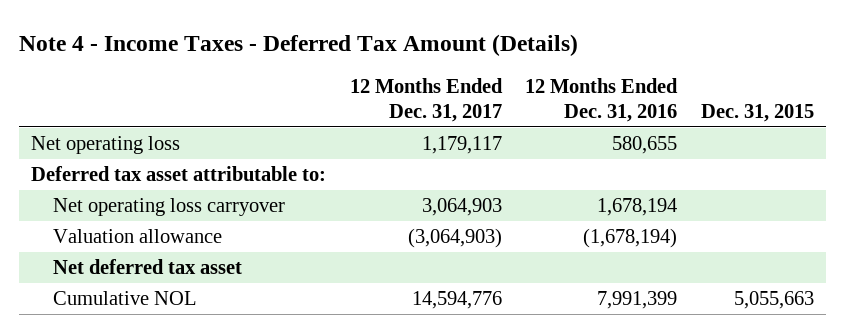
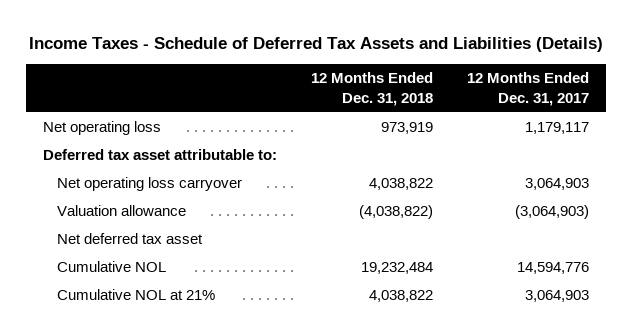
- Note 4 - Income Taxes - Deferred Tax Amount (Details)
+ Income Taxes - Schedule of Deferred Tax Assets and Liabilities (Details)
- | 12 Months Ended Dec. 31, 2017 | 12 Months Ended Dec. 31, 2016 | Dec. 31, 2015
+ | 12 Months Ended Dec. 31, 2018 | 12 Months Ended Dec. 31, 2017
+ Cumulative NOL at 21% | 4,038,822 | 3,064,903

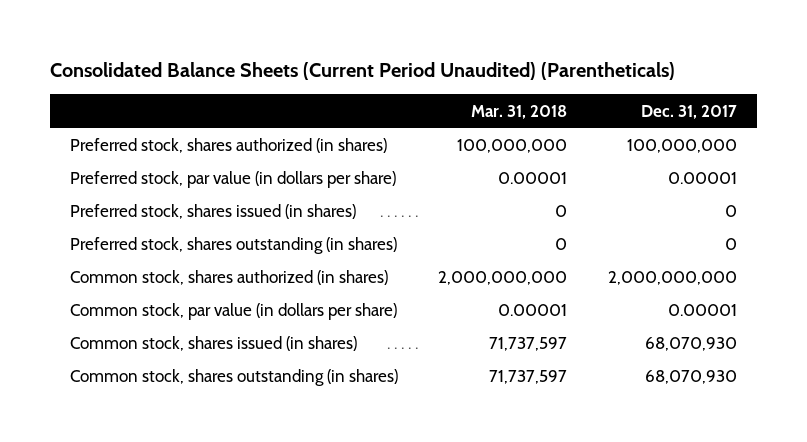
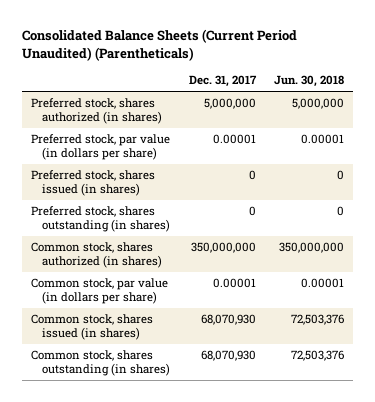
- | Mar. 31, 2018 | Dec. 31, 2017
+ | Dec. 31, 2017 | Jun. 30, 2018
- Preferred stock, shares authorized (in shares) | 100,000,000 | 100,000,000
+ Preferred stock, shares authorized (in shares) | 5,000,000 | 5,000,000
- Common stock, shares authorized (in shares) | 2,000,000,000 | 2,000,000,000
+ Common stock, shares authorized (in shares) | 350,000,000 | 350,000,000

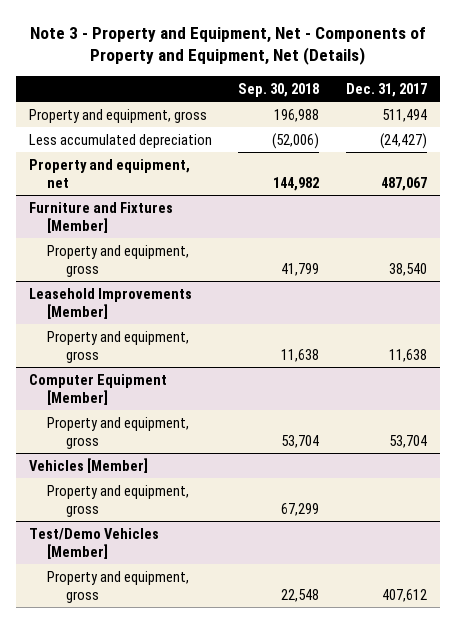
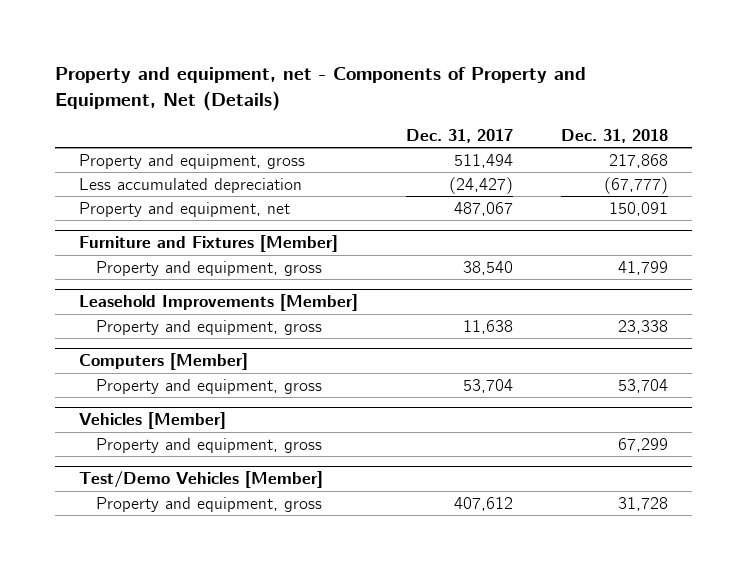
- Note 3 - Property and Equipment, Net - Components of Property and Equipment, Net (Details)
+ Property and equipment, net - Components of Property and Equipment, Net (Details)
- | Sep. 30, 2018 | Dec. 31, 2017
+ | Dec. 31, 2017 | Dec. 31, 2018
- Computer Equipment [Member]
+ Computers [Member]

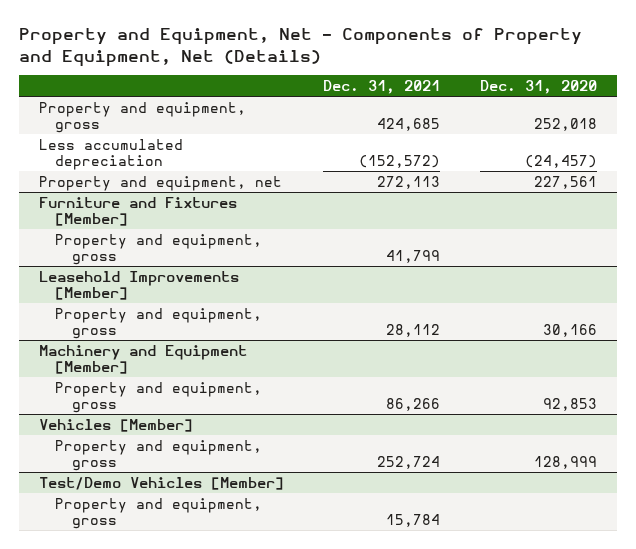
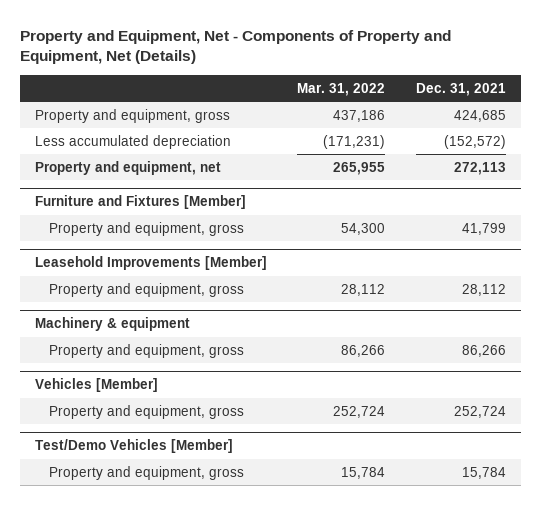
- | Dec. 31, 2021 | Dec. 31, 2020
+ | Mar. 31, 2022 | Dec. 31, 2021
- Machinery and Equipment [Member]
+ Machinery & equipment

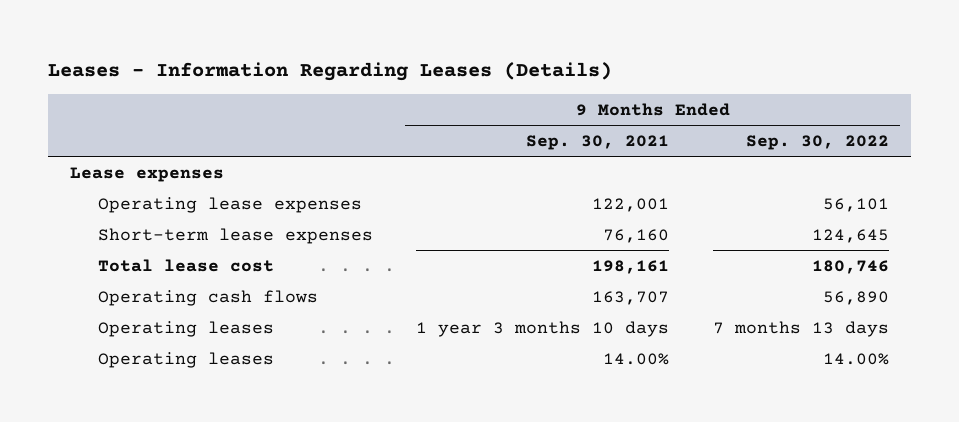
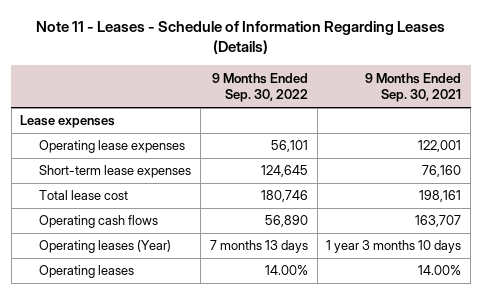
- Leases - Information Regarding Leases (Details)
+ Note 11 - Leases - Schedule of Information Regarding Leases (Details)
- | 9 Months Ended Sep. 30, 2021 | 9 Months Ended Sep. 30, 2022
+ | 9 Months Ended Sep. 30, 2022 | 9 Months Ended Sep. 30, 2021
- Operating leases | 1 year 3 months 10 days | 7 months 13 days
+ Operating leases (Year) | 7 months 13 days | 1 year 3 months 10 days

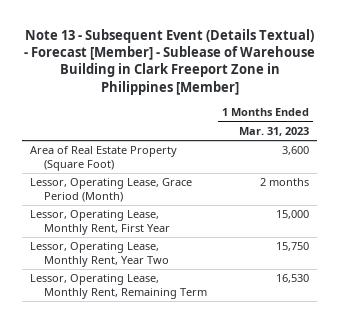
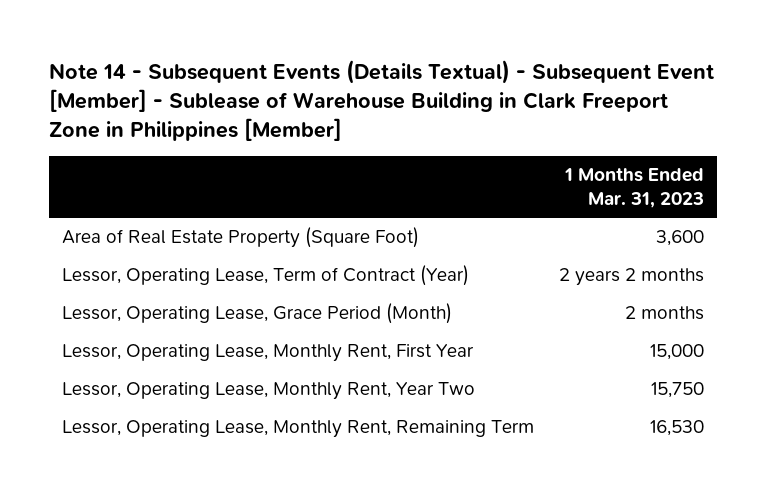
- Note 13 - Subsequent Event (Details Textual) - Forecast [Member] - Sublease of Warehouse Building in Clark Freeport Zone in Philippines [Member]
+ Note 14 - Subsequent Events (Details Textual) - Subsequent Event [Member] - Sublease of Warehouse Building in Clark Freeport Zone in Philippines [Member]
+ Lessor, Operating Lease, Term of Contract (Year) | 2 years 2 months

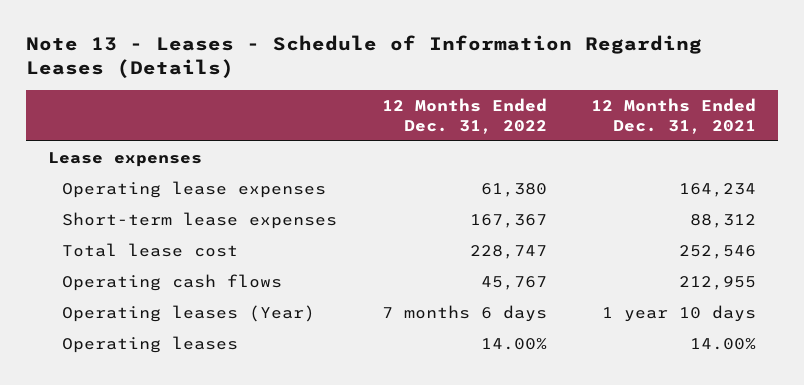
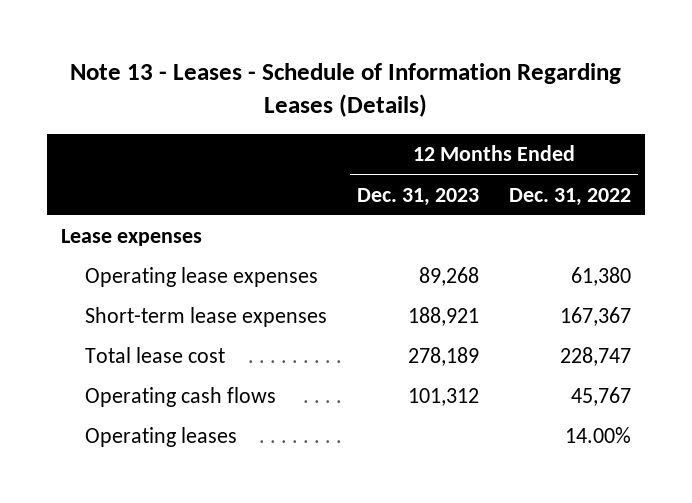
- | 12 Months Ended Dec. 31, 2022 | 12 Months Ended Dec. 31, 2021
+ | 12 Months Ended Dec. 31, 2023 | 12 Months Ended Dec. 31, 2022
- Operating leases (Year) | 7 months 6 days | 1 year 10 days

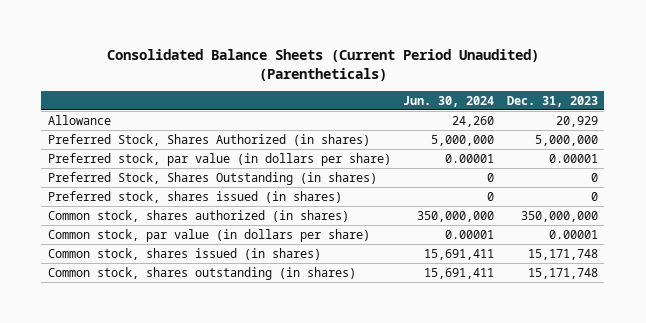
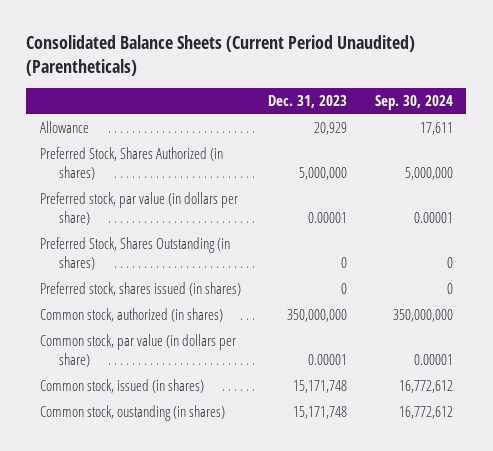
- | Jun. 30, 2024 | Dec. 31, 2023
+ | Dec. 31, 2023 | Sep. 30, 2024
- Common stock, shares authorized (in shares) | 350,000,000 | 350,000,000
+ Common stock, authorized (in shares) | 350,000,000 | 350,000,000
- Common stock, shares issued (in shares) | 15,691,411 | 15,171,748
- Common stock, shares outstanding (in shares) | 15,691,411 | 15,171,748
+ Common stock, issued (in shares) | 15,171,748 | 16,772,612
+ Common stock, oustanding (in shares) | 15,171,748 | 16,772,612

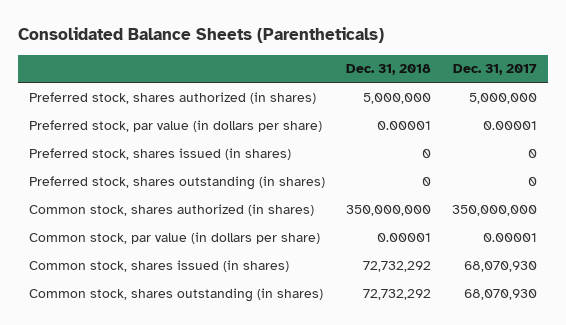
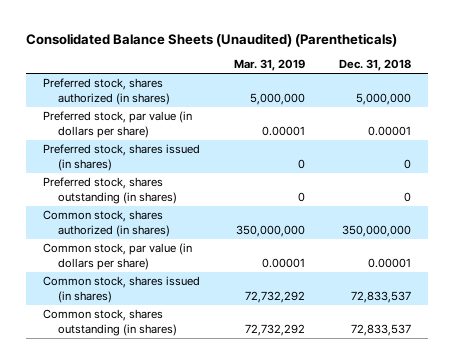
- Consolidated Balance Sheets (Parentheticals)
+ Consolidated Balance Sheets (Unaudited) (Parentheticals)
- | Dec. 31, 2018 | Dec. 31, 2017
+ | Mar. 31, 2019 | Dec. 31, 2018
- Common stock, shares issued (in shares) | 72,732,292 | 68,070,930
- Common stock, shares outstanding (in shares) | 72,732,292 | 68,070,930
+ Common stock, shares issued (in shares) | 72,732,292 | 72,833,537
+ Common stock, shares outstanding (in shares) | 72,732,292 | 72,833,537

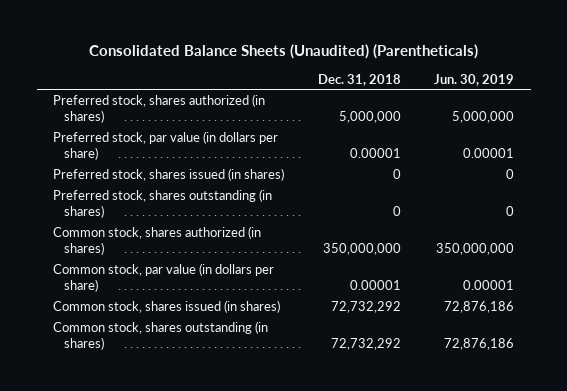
- | Mar. 31, 2019 | Dec. 31, 2018
+ | Dec. 31, 2018 | Jun. 30, 2019
- Common stock, shares issued (in shares) | 72,732,292 | 72,833,537
- Common stock, shares outstanding (in shares) | 72,732,292 | 72,833,537
+ Common stock, shares issued (in shares) | 72,732,292 | 72,876,186
+ Common stock, shares outstanding (in shares) | 72,732,292 | 72,876,186

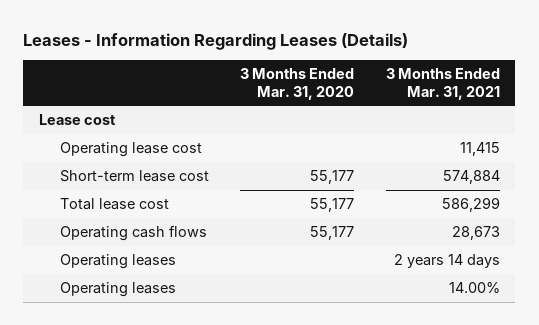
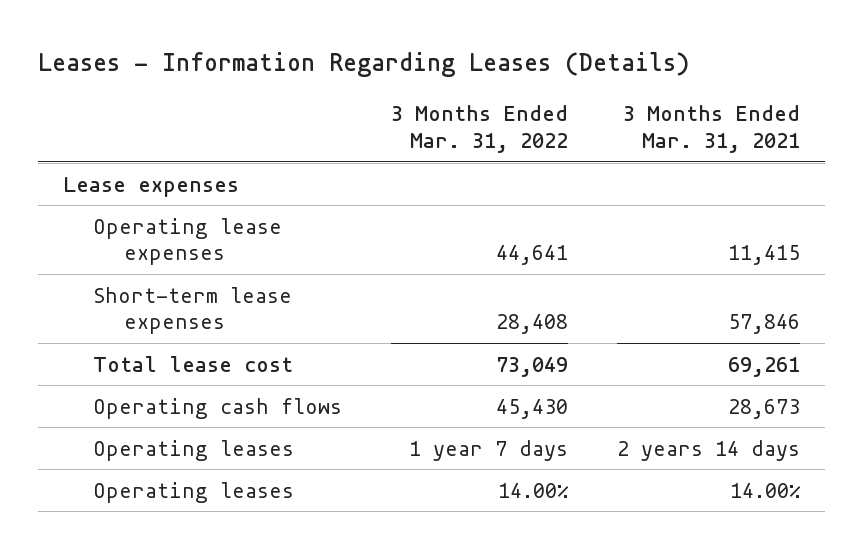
- | 3 Months Ended Mar. 31, 2020 | 3 Months Ended Mar. 31, 2021
+ | 3 Months Ended Mar. 31, 2022 | 3 Months Ended Mar. 31, 2021
- Lease cost
- Operating lease cost | | 11,415
- Short-term lease cost | 55,177 | 574,884
- Total lease cost | 55,177 | 586,299
+ Lease expenses
+ Operating lease expenses | 44,641 | 11,415
+ Short-term lease expenses | 28,408 | 57,846
+ Total lease cost | 73,049 | 69,261

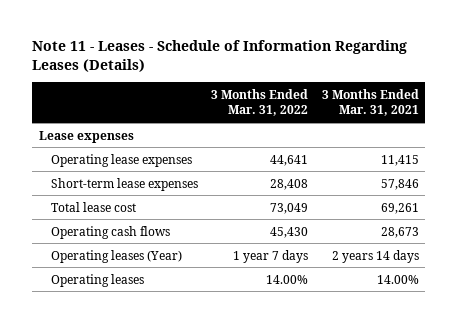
- Leases - Information Regarding Leases (Details)
+ Note 11 - Leases - Schedule of Information Regarding Leases (Details)
- Operating leases | 1 year 7 days | 2 years 14 days
+ Operating leases (Year) | 1 year 7 days | 2 years 14 days

